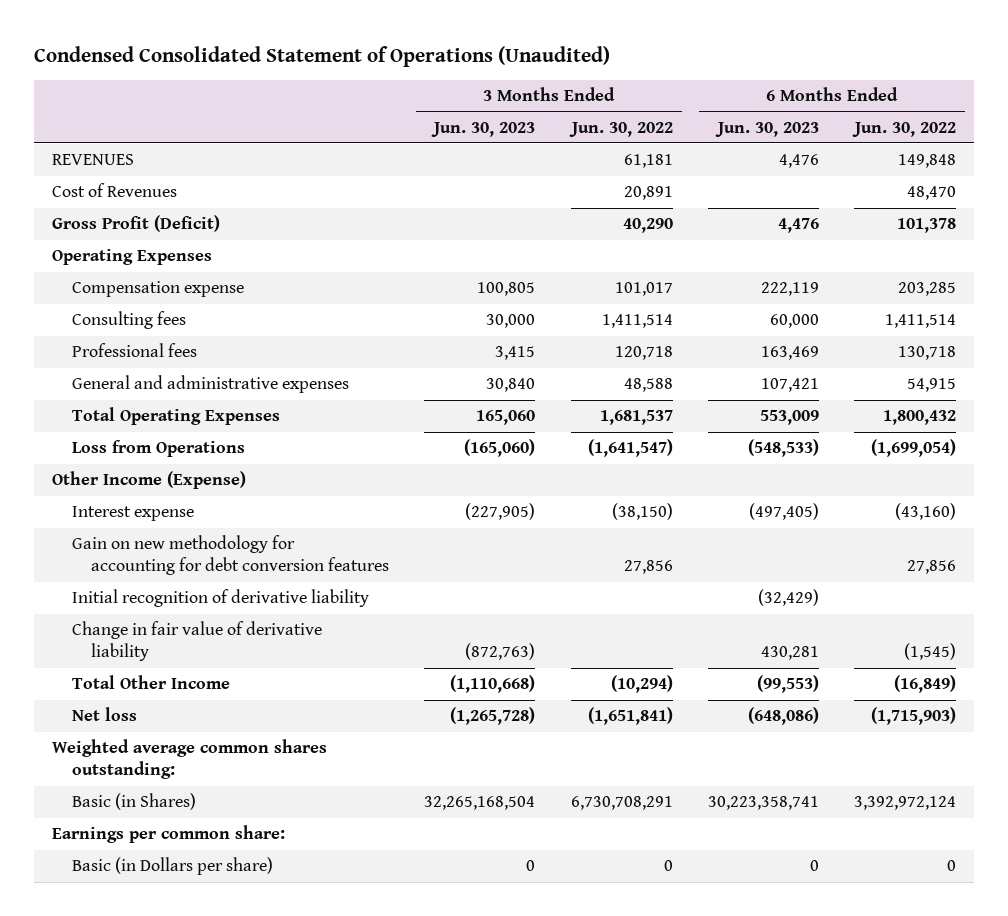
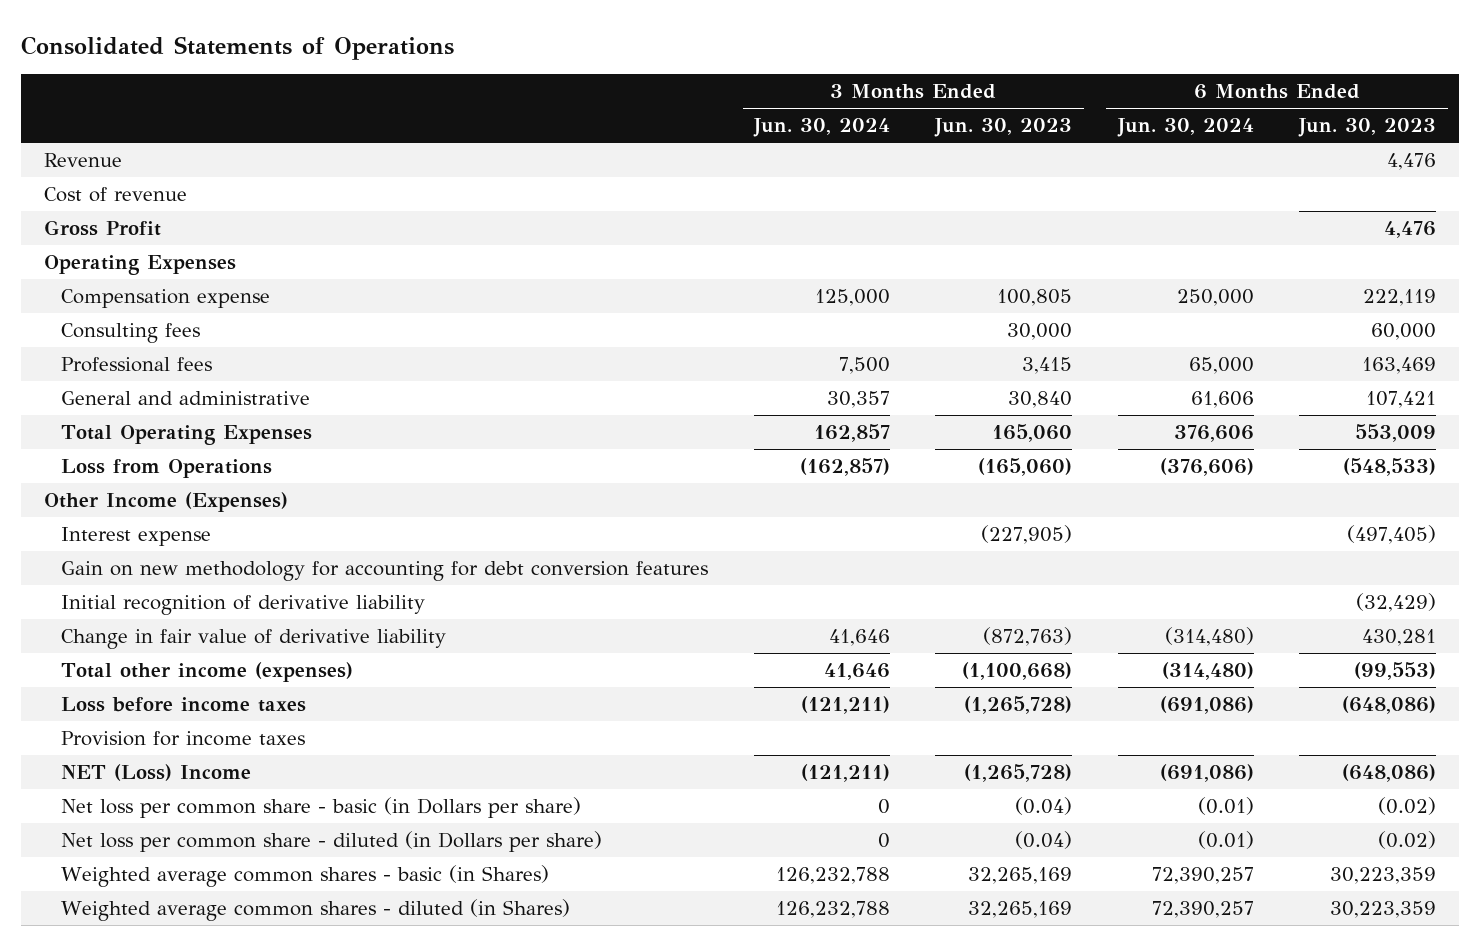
- Condensed Consolidated Statement of Operations (Unaudited)
+ Consolidated Statements of Operations
- | 3 Months Ended Jun. 30, 2023 | 3 Months Ended Jun. 30, 2022 | 6 Months Ended Jun. 30, 2023 | 6 Months Ended Jun. 30, 2022
+ | 3 Months Ended Jun. 30, 2024 | 3 Months Ended Jun. 30, 2023 | 6 Months Ended Jun. 30, 2024 | 6 Months Ended Jun. 30, 2023
- REVENUES | | 61,181 | 4,476 | 149,848
- Cost of Revenues | | 20,891 | | 48,470
- Gross Profit (Deficit) | | 40,290 | 4,476 | 101,378
+ Revenue | | | | 4,476
+ Cost of revenue
+ Gross Profit | | | | 4,476
- General and administrative expenses | 30,840 | 48,588 | 107,421 | 54,915
+ General and administrative | 30,357 | 30,840 | 61,606 | 107,421
- Other Income (Expense)
+ Other Income (Expenses)
- Total Other Income | (1,110,668) | (10,294) | (99,553) | (16,849)
- Net loss | (1,265,728) | (1,651,841) | (648,086) | (1,715,903)
- Weighted average common shares outstanding:
- Basic (in Shares) | 32,265,168,504 | 6,730,708,291 | 30,223,358,741 | 3,392,972,124
- Earnings per common share:
- Basic (in Dollars per share) | 0 | 0 | 0 | 0
+ Total other income (expenses) | 41,646 | (1,100,668) | (314,480) | (99,553)
+ Loss before income taxes | (121,211) | (1,265,728) | (691,086) | (648,086)
+ Provision for income taxes
+ NET (Loss) Income | (121,211) | (1,265,728) | (691,086) | (648,086)
+ Net loss per common share - basic (in Dollars per share) | 0 | (0.04) | (0.01) | (0.02)
+ Net loss per common share - diluted (in Dollars per share) | 0 | (0.04) | (0.01) | (0.02)
+ Weighted average common shares - basic (in Shares) | 126,232,788 | 32,265,169 | 72,390,257 | 30,223,359
+ Weighted average common shares - diluted (in Shares) | 126,232,788 | 32,265,169 | 72,390,257 | 30,223,359

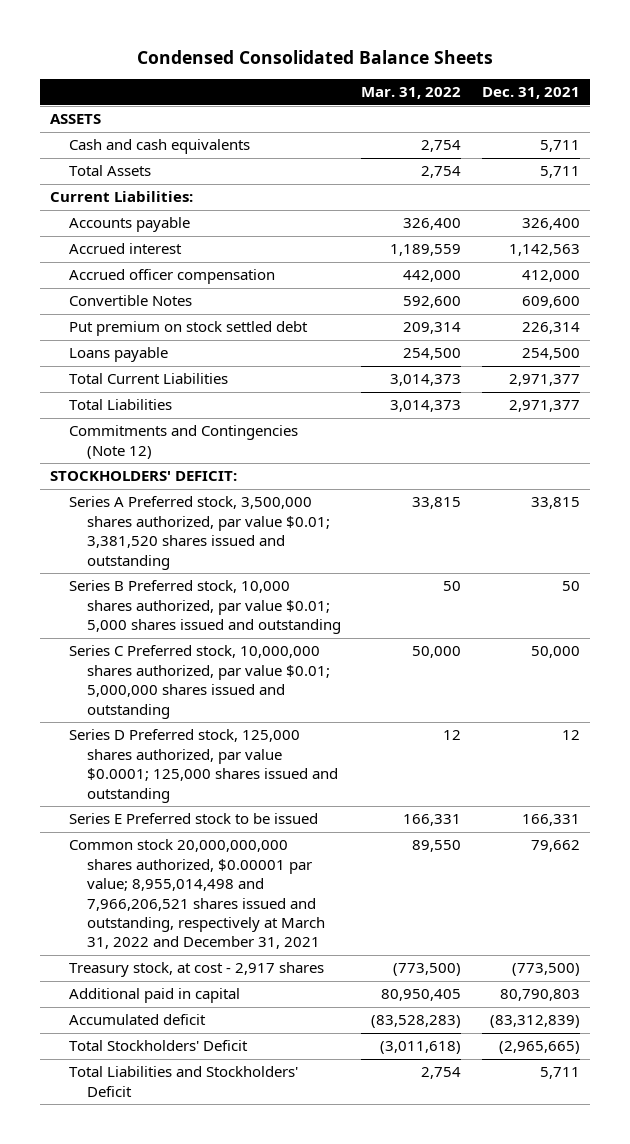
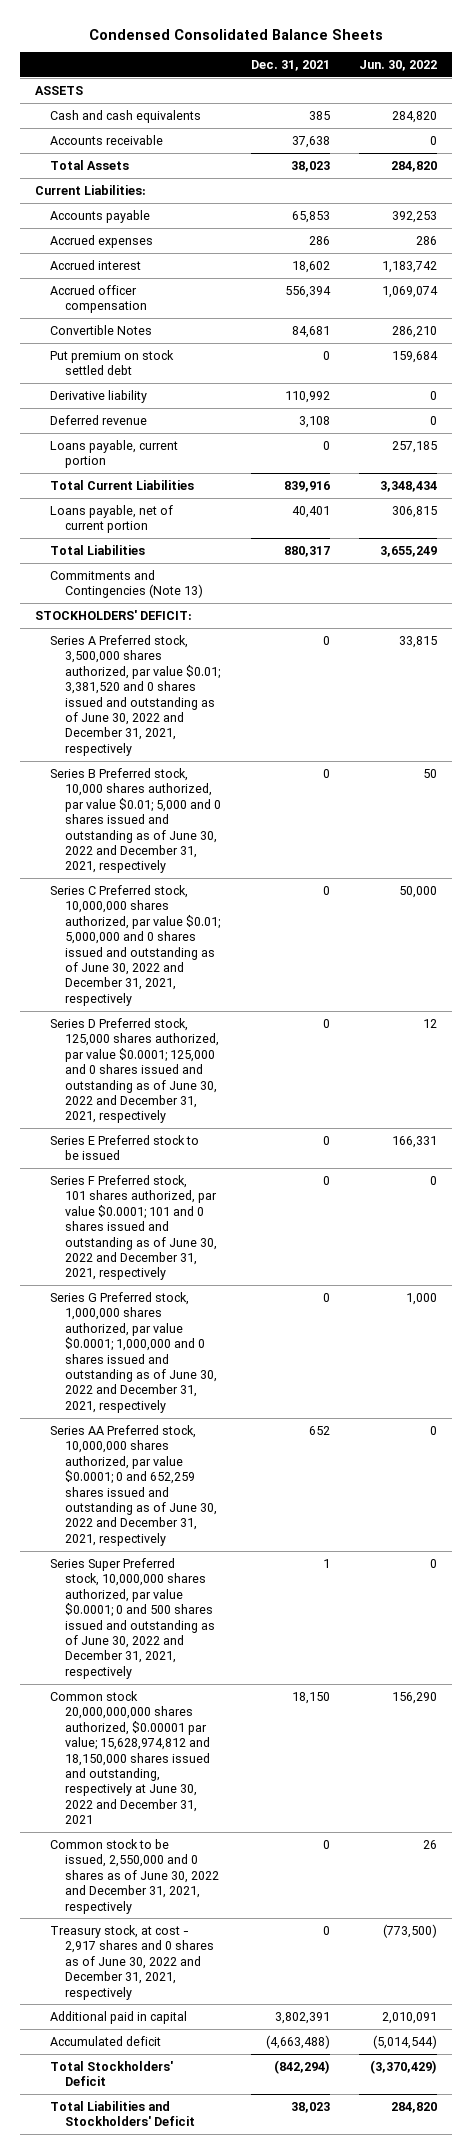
- | Mar. 31, 2022 | Dec. 31, 2021
+ | Dec. 31, 2021 | Jun. 30, 2022
- Cash and cash equivalents | 2,754 | 5,711
- Total Assets | 2,754 | 5,711
+ Cash and cash equivalents | 385 | 284,820
+ Accounts receivable | 37,638 | 0
+ Total Assets | 38,023 | 284,820
- Accounts payable | 326,400 | 326,400
- Accrued interest | 1,189,559 | 1,142,563
- Accrued officer compensation | 442,000 | 412,000
- Convertible Notes | 592,600 | 609,600
- Put premium on stock settled debt | 209,314 | 226,314
- Loans payable | 254,500 | 254,500
- Total Current Liabilities | 3,014,373 | 2,971,377
- Total Liabilities | 3,014,373 | 2,971,377
- Commitments and Contingencies (Note 12)
+ Accounts payable | 65,853 | 392,253
+ Accrued expenses | 286 | 286
+ Accrued interest | 18,602 | 1,183,742
+ Accrued officer compensation | 556,394 | 1,069,074
+ Convertible Notes | 84,681 | 286,210
+ Put premium on stock settled debt | 0 | 159,684
+ Derivative liability | 110,992 | 0
+ Deferred revenue | 3,108 | 0
+ Loans payable, current portion | 0 | 257,185
+ Total Current Liabilities | 839,916 | 3,348,434
+ Loans payable, net of current portion | 40,401 | 306,815
+ Total Liabilities | 880,317 | 3,655,249
+ Commitments and Contingencies (Note 13)
- Series A Preferred stock, 3,500,000 shares authorized, par value $0.01; 3,381,520 shares issued and outstanding | 33,815 | 33,815
- Series B Preferred stock, 10,000 shares authorized, par value $0.01; 5,000 shares issued and outstanding | 50 | 50
- Series C Preferred stock, 10,000,000 shares authorized, par value $0.01; 5,000,000 shares issued and outstanding | 50,000 | 50,000
- Series D Preferred stock, 125,000 shares authorized, par value $0.0001; 125,000 shares issued and outstanding | 12 | 12
- Series E Preferred stock to be issued | 166,331 | 166,331
- Common stock 20,000,000,000 shares authorized, $0.00001 par value; 8,955,014,498 and 7,966,206,521 shares issued and outstanding, respectively at March 31, 2022 and December 31, 2021 | 89,550 | 79,662
- Treasury stock, at cost - 2,917 shares | (773,500) | (773,500)
- Additional paid in capital | 80,950,405 | 80,790,803
- Accumulated deficit | (83,528,283) | (83,312,839)
- Total Stockholders' Deficit | (3,011,618) | (2,965,665)
- Total Liabilities and Stockholders' Deficit | 2,754 | 5,711
+ Series A Preferred stock, 3,500,000 shares authorized, par value $0.01; 3,381,520 and 0 shares issued and outstanding as of June 30, 2022 and December 31, 2021, respectively | 0 | 33,815
+ Series B Preferred stock, 10,000 shares authorized, par value $0.01; 5,000 and 0 shares issued and outstanding as of June 30, 2022 and December 31, 2021, respectively | 0 | 50
+ Series C Preferred stock, 10,000,000 shares authorized, par value $0.01; 5,000,000 and 0 shares issued and outstanding as of June 30, 2022 and December 31, 2021, respectively | 0 | 50,000
+ Series D Preferred stock, 125,000 shares authorized, par value $0.0001; 125,000 and 0 shares issued and outstanding as of June 30, 2022 and December 31, 2021, respectively | 0 | 12
+ Series E Preferred stock to be issued | 0 | 166,331
+ Series F Preferred stock, 101 shares authorized, par value $0.0001; 101 and 0 shares issued and outstanding as of June 30, 2022 and December 31, 2021, respectively | 0 | 0
+ Series G Preferred stock, 1,000,000 shares authorized, par value $0.0001; 1,000,000 and 0 shares issued and outstanding as of June 30, 2022 and December 31, 2021, respectively | 0 | 1,000
+ Series AA Preferred stock, 10,000,000 shares authorized, par value $0.0001; 0 and 652,259 shares issued and outstanding as of June 30, 2022 and December 31, 2021, respectively | 652 | 0
+ Series Super Preferred stock, 10,000,000 shares authorized, par value $0.0001; 0 and 500 shares issued and outstanding as of June 30, 2022 and December 31, 2021, respectively | 1 | 0
+ Common stock 20,000,000,000 shares authorized, $0.00001 par value; 15,628,974,812 and 18,150,000 shares issued and outstanding, respectively at June 30, 2022 and December 31, 2021 | 18,150 | 156,290
+ Common stock to be issued, 2,550,000 and 0 shares as of June 30, 2022 and December 31, 2021, respectively | 0 | 26
+ Treasury stock, at cost - 2,917 shares and 0 shares as of June 30, 2022 and December 31, 2021, respectively | 0 | (773,500)
+ Additional paid in capital | 3,802,391 | 2,010,091
+ Accumulated deficit | (4,663,488) | (5,014,544)
+ Total Stockholders' Deficit | (842,294) | (3,370,429)
+ Total Liabilities and Stockholders' Deficit | 38,023 | 284,820

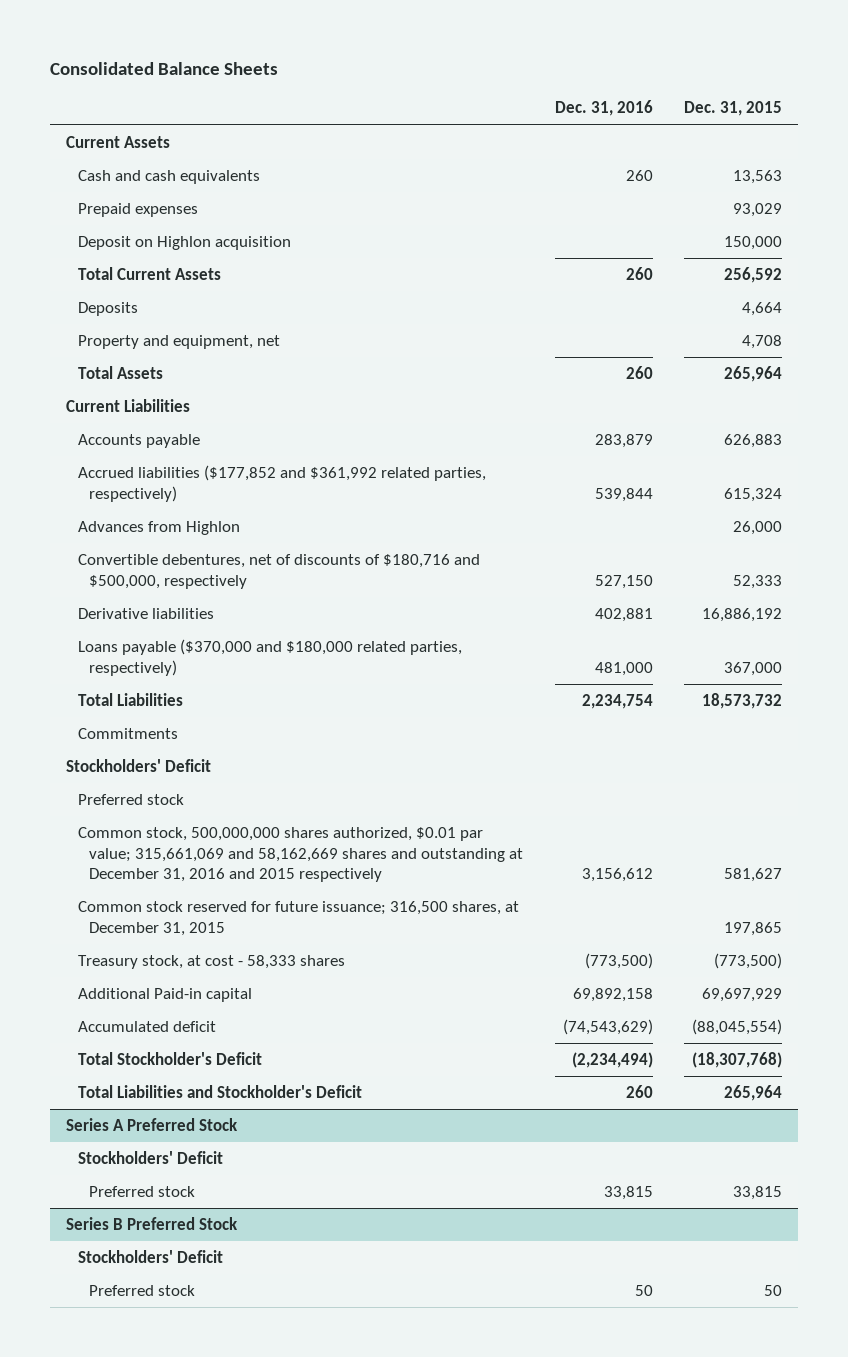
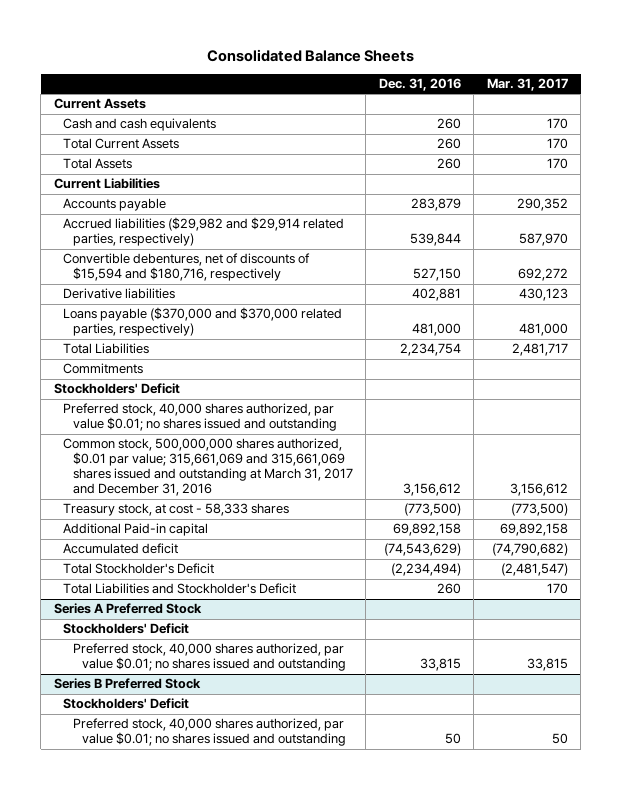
- | Dec. 31, 2016 | Dec. 31, 2015
+ | Dec. 31, 2016 | Mar. 31, 2017
- Prepaid expenses | | 93,029
- Deposit on Highlon acquisition | | 150,000
- Deposits | | 4,664
- Property and equipment, net | | 4,708
- Accrued liabilities ($177,852 and $361,992 related parties, respectively) | 539,844 | 615,324
- Advances from Highlon | | 26,000
- Convertible debentures, net of discounts of $180,716 and $500,000, respectively | 527,150 | 52,333
+ Accrued liabilities ($29,982 and $29,914 related parties, respectively) | 539,844 | 587,970
+ Convertible debentures, net of discounts of $15,594 and $180,716, respectively | 527,150 | 692,272
- Loans payable ($370,000 and $180,000 related parties, respectively) | 481,000 | 367,000
+ Loans payable ($370,000 and $370,000 related parties, respectively) | 481,000 | 481,000
- Preferred stock
- Common stock, 500,000,000 shares authorized, $0.01 par value; 315,661,069 and 58,162,669 shares and outstanding at December 31, 2016 and 2015 respectively | 3,156,612 | 581,627
- Common stock reserved for future issuance; 316,500 shares, at December 31, 2015 | | 197,865
+ Preferred stock, 40,000 shares authorized, par value $0.01; no shares issued and outstanding
+ Common stock, 500,000,000 shares authorized, $0.01 par value; 315,661,069 and 315,661,069 shares issued and outstanding at March 31, 2017 and December 31, 2016 | 3,156,612 | 3,156,612
@ Series A Preferred Stock
- Preferred stock | 33,815 | 33,815
+ Preferred stock, 40,000 shares authorized, par value $0.01; no shares issued and outstanding | 33,815 | 33,815
@ Series B Preferred Stock
- Preferred stock | 50 | 50
+ Preferred stock, 40,000 shares authorized, par value $0.01; no shares issued and outstanding | 50 | 50

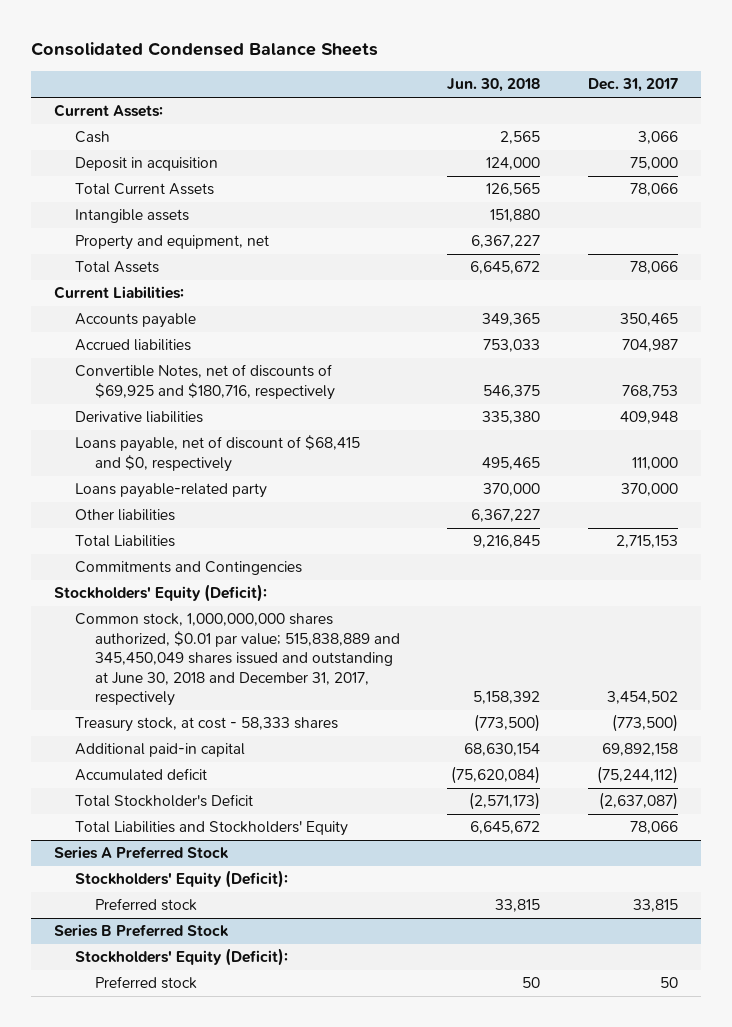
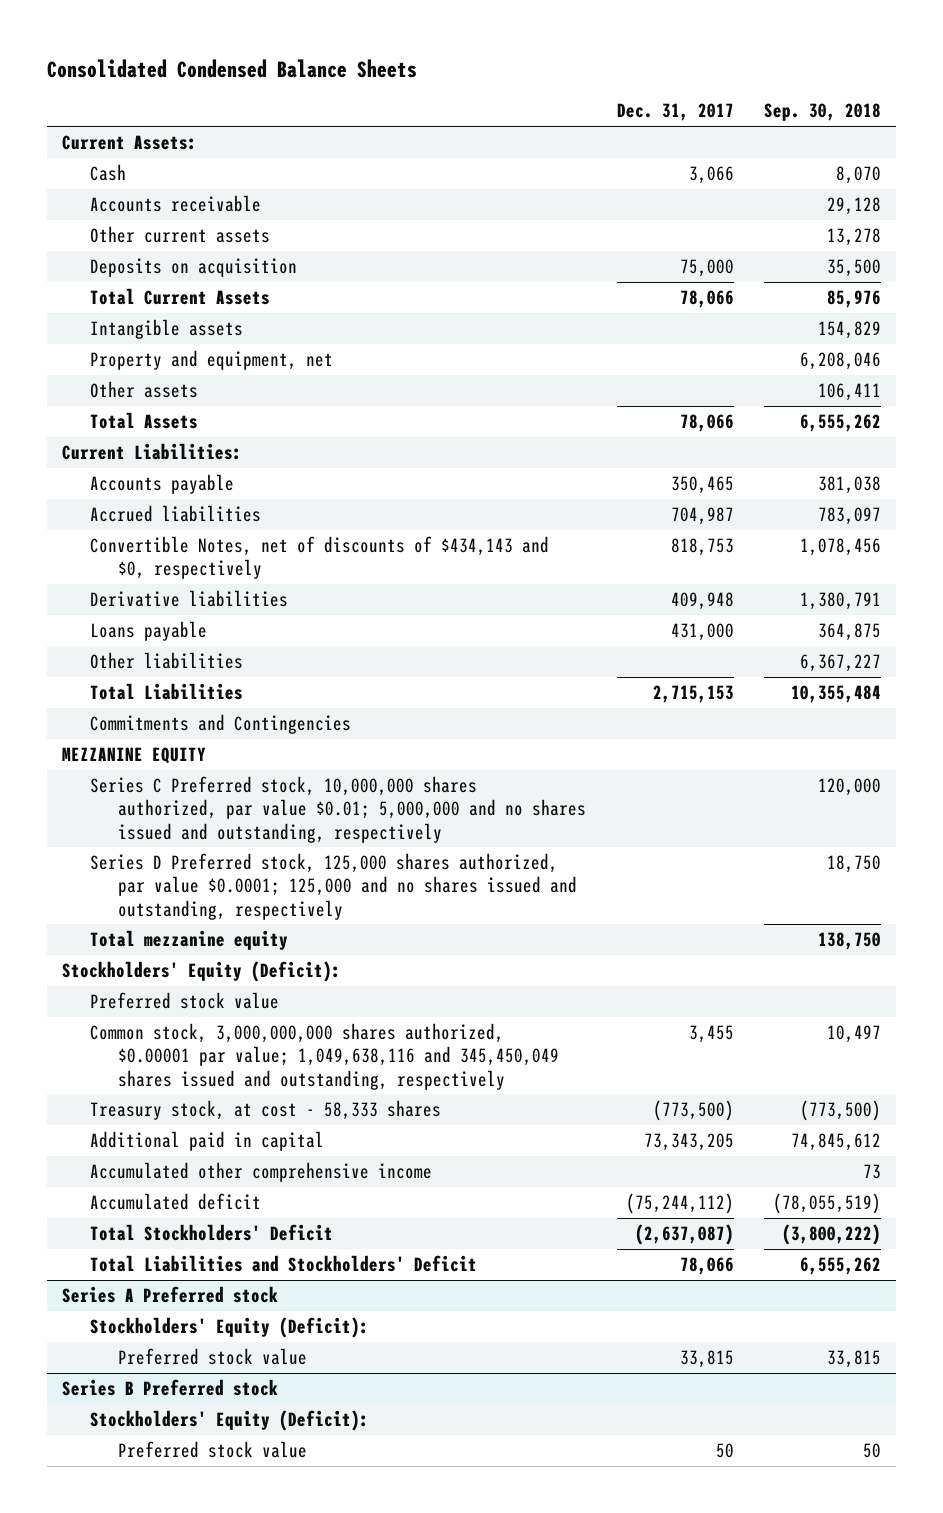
- | Jun. 30, 2018 | Dec. 31, 2017
+ | Dec. 31, 2017 | Sep. 30, 2018
- Deposit in acquisition | 124,000 | 75,000
+ Accounts receivable | | 29,128
+ Other current assets | | 13,278
+ Deposits on acquisition | 75,000 | 35,500
+ Other assets | | 106,411
- Convertible Notes, net of discounts of $69,925 and $180,716, respectively | 546,375 | 768,753
+ Convertible Notes, net of discounts of $434,143 and $0, respectively | 818,753 | 1,078,456
- Loans payable, net of discount of $68,415 and $0, respectively | 495,465 | 111,000
- Loans payable-related party | 370,000 | 370,000
+ Loans payable | 431,000 | 364,875
+ MEZZANINE EQUITY
+ Series C Preferred stock, 10,000,000 shares authorized, par value $0.01; 5,000,000 and no shares issued and outstanding, respectively | | 120,000
+ Series D Preferred stock, 125,000 shares authorized, par value $0.0001; 125,000 and no shares issued and outstanding, respectively | | 18,750
+ Total mezzanine equity | | 138,750
- Common stock, 1,000,000,000 shares authorized, $0.01 par value; 515,838,889 and 345,450,049 shares issued and outstanding at June 30, 2018 and December 31, 2017, respectively | 5,158,392 | 3,454,502
+ Preferred stock value
+ Common stock, 3,000,000,000 shares authorized, $0.00001 par value; 1,049,638,116 and 345,450,049 shares issued and outstanding, respectively | 3,455 | 10,497
- Additional paid-in capital | 68,630,154 | 69,892,158
+ Additional paid in capital | 73,343,205 | 74,845,612
+ Accumulated other comprehensive income | | 73
- Total Stockholder's Deficit | (2,571,173) | (2,637,087)
- Total Liabilities and Stockholders' Equity | 6,645,672 | 78,066
- Series A Preferred Stock
+ Total Stockholders' Deficit | (2,637,087) | (3,800,222)
+ Total Liabilities and Stockholders' Deficit | 78,066 | 6,555,262
+ Series A Preferred stock
- Preferred stock | 33,815 | 33,815
- Series B Preferred Stock
+ Preferred stock value | 33,815 | 33,815
+ Series B Preferred stock
- Preferred stock | 50 | 50
+ Preferred stock value | 50 | 50

